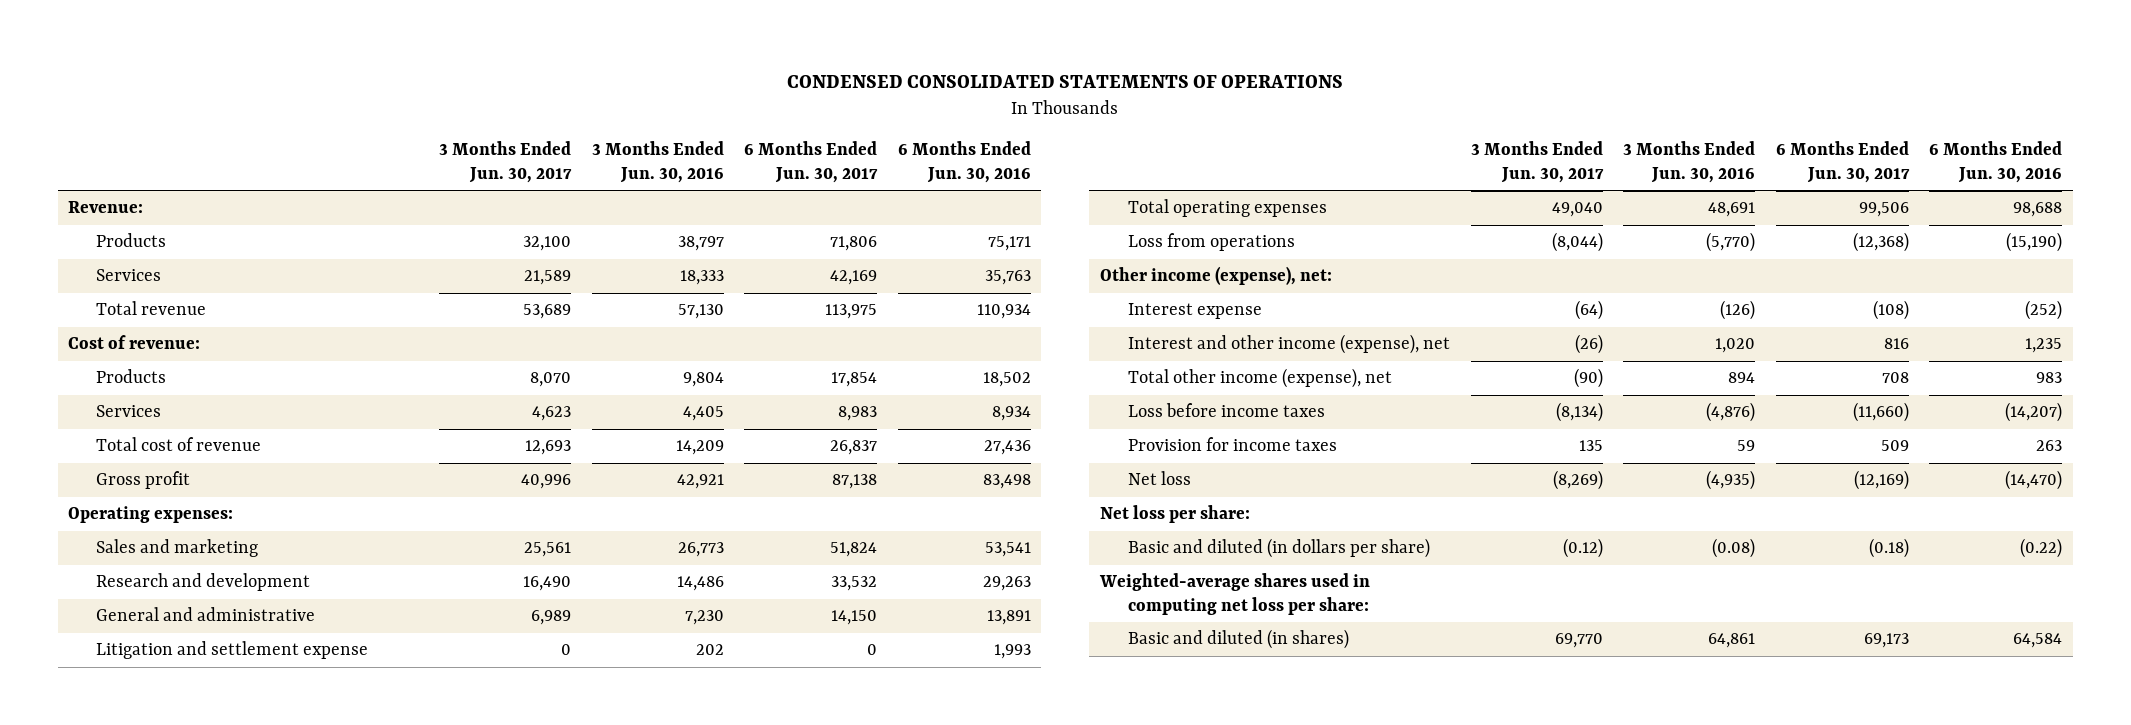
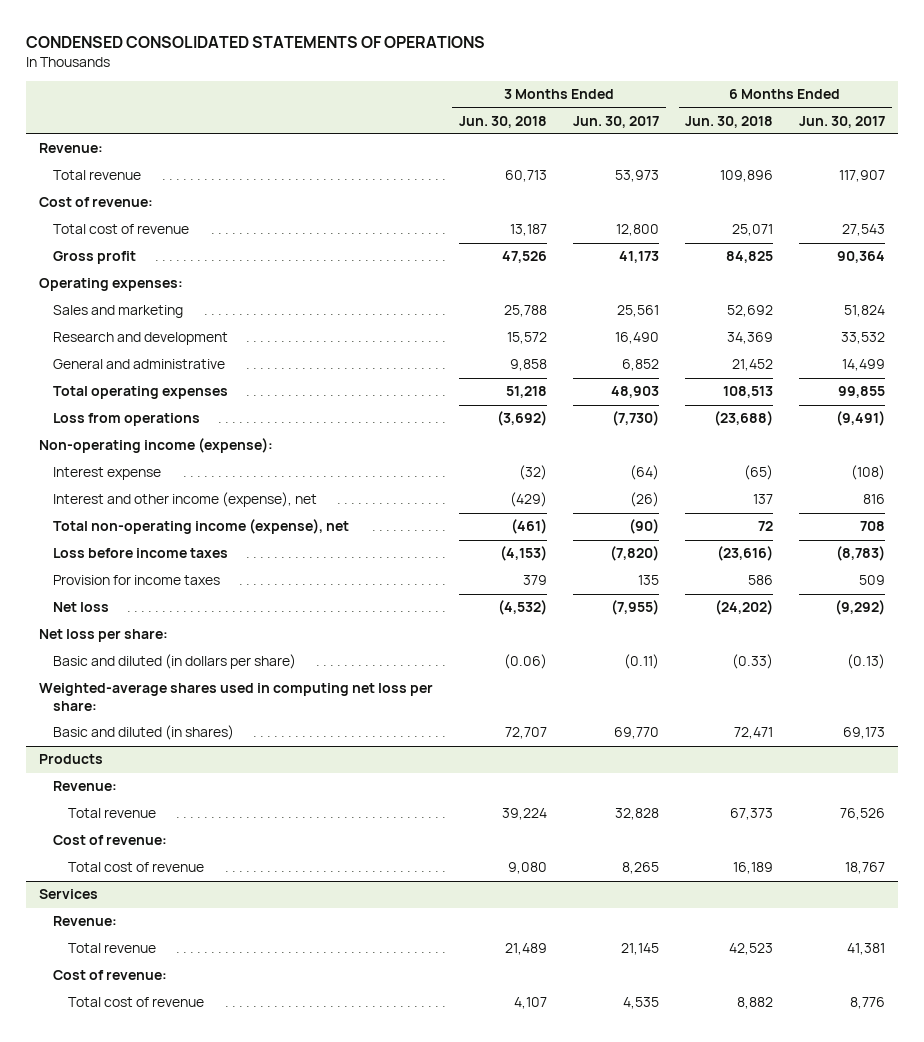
- | 3 Months Ended Jun. 30, 2017 | 3 Months Ended Jun. 30, 2016 | 6 Months Ended Jun. 30, 2017 | 6 Months Ended Jun. 30, 2016
+ | 3 Months Ended Jun. 30, 2018 | 3 Months Ended Jun. 30, 2017 | 6 Months Ended Jun. 30, 2018 | 6 Months Ended Jun. 30, 2017
- Products | 32,100 | 38,797 | 71,806 | 75,171
- Services | 21,589 | 18,333 | 42,169 | 35,763
- Total revenue | 53,689 | 57,130 | 113,975 | 110,934
+ Total revenue | 60,713 | 53,973 | 109,896 | 117,907
- Products | 8,070 | 9,804 | 17,854 | 18,502
- Services | 4,623 | 4,405 | 8,983 | 8,934
- Total cost of revenue | 12,693 | 14,209 | 26,837 | 27,436
- Gross profit | 40,996 | 42,921 | 87,138 | 83,498
+ Total cost of revenue | 13,187 | 12,800 | 25,071 | 27,543
+ Gross profit | 47,526 | 41,173 | 84,825 | 90,364
- General and administrative | 6,989 | 7,230 | 14,150 | 13,891
- Litigation and settlement expense | 0 | 202 | 0 | 1,993
- Total operating expenses | 49,040 | 48,691 | 99,506 | 98,688
- Loss from operations | (8,044) | (5,770) | (12,368) | (15,190)
- Other income (expense), net:
+ General and administrative | 9,858 | 6,852 | 21,452 | 14,499
+ Total operating expenses | 51,218 | 48,903 | 108,513 | 99,855
+ Loss from operations | (3,692) | (7,730) | (23,688) | (9,491)
+ Non-operating income (expense):
- Total other income (expense), net | (90) | 894 | 708 | 983
- Loss before income taxes | (8,134) | (4,876) | (11,660) | (14,207)
+ Total non-operating income (expense), net | (461) | (90) | 72 | 708
+ Loss before income taxes | (4,153) | (7,820) | (23,616) | (8,783)
- Net loss | (8,269) | (4,935) | (12,169) | (14,470)
+ Net loss | (4,532) | (7,955) | (24,202) | (9,292)
- Basic and diluted (in dollars per share) | (0.12) | (0.08) | (0.18) | (0.22)
+ Basic and diluted (in dollars per share) | (0.06) | (0.11) | (0.33) | (0.13)
+ Products
+ Revenue:
+ Total revenue | 39,224 | 32,828 | 67,373 | 76,526
+ Cost of revenue:
+ Total cost of revenue | 9,080 | 8,265 | 16,189 | 18,767
+ Services
+ Revenue:
+ Total revenue | 21,489 | 21,145 | 42,523 | 41,381
+ Cost of revenue:
+ Total cost of revenue | 4,107 | 4,535 | 8,882 | 8,776

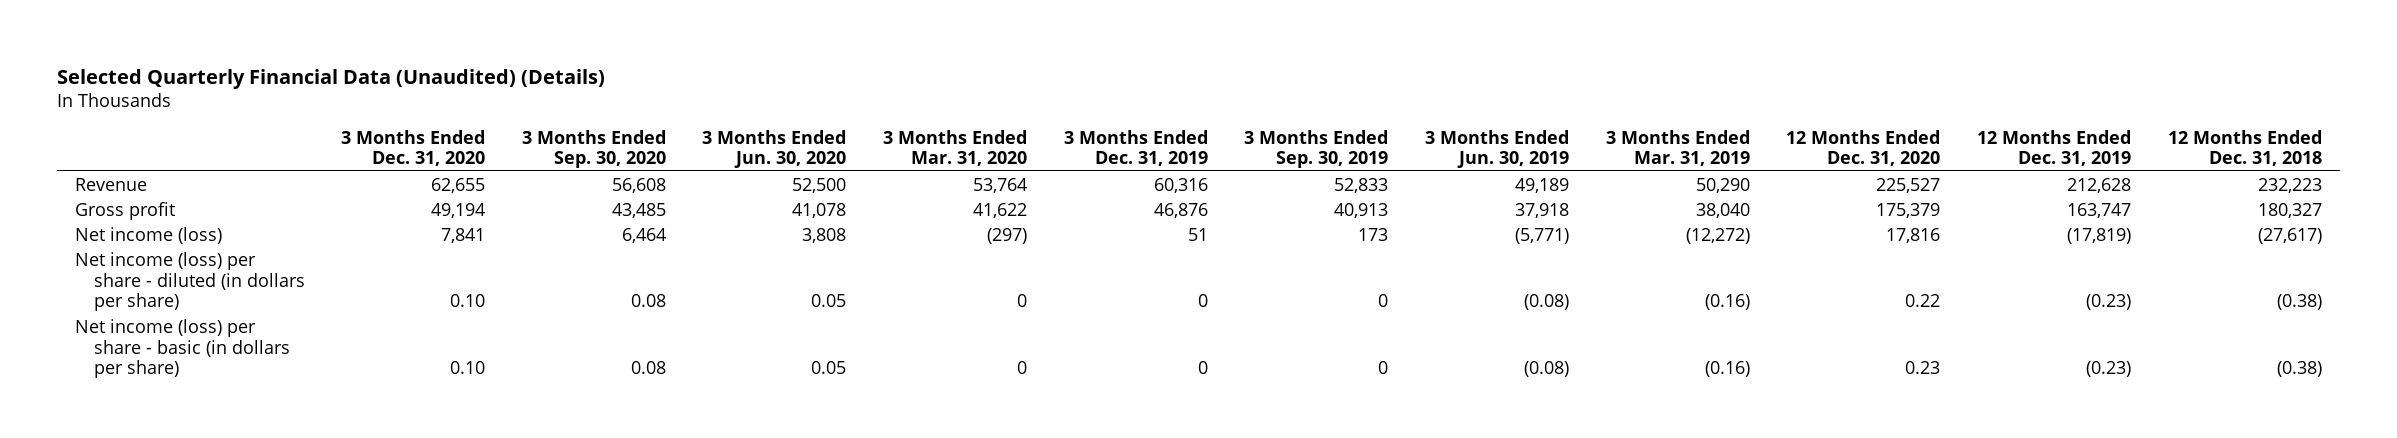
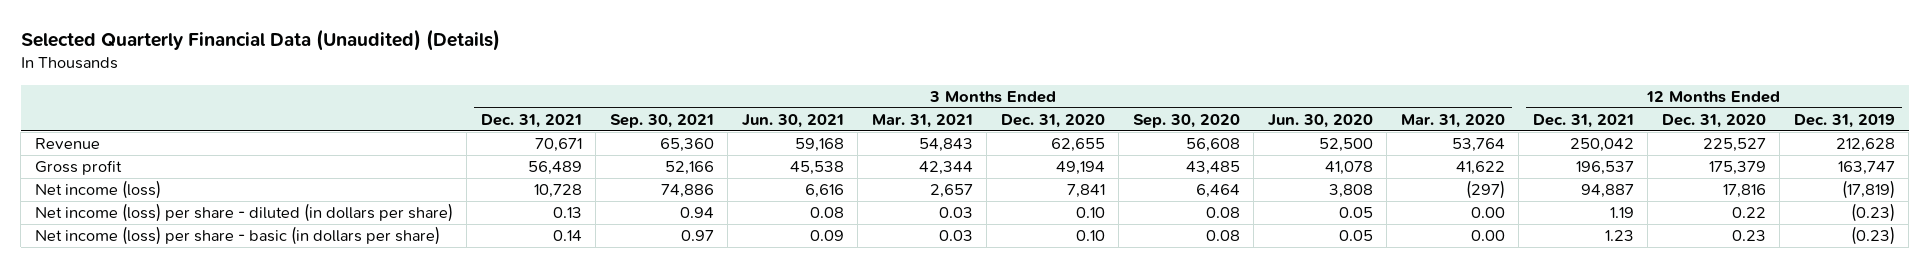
- | 3 Months Ended Dec. 31, 2020 | 3 Months Ended Sep. 30, 2020 | 3 Months Ended Jun. 30, 2020 | 3 Months Ended Mar. 31, 2020 | 3 Months Ended Dec. 31, 2019 | 3 Months Ended Sep. 30, 2019 | 3 Months Ended Jun. 30, 2019 | 3 Months Ended Mar. 31, 2019 | 12 Months Ended Dec. 31, 2020 | 12 Months Ended Dec. 31, 2019 | 12 Months Ended Dec. 31, 2018
+ | 3 Months Ended Dec. 31, 2021 | 3 Months Ended Sep. 30, 2021 | 3 Months Ended Jun. 30, 2021 | 3 Months Ended Mar. 31, 2021 | 3 Months Ended Dec. 31, 2020 | 3 Months Ended Sep. 30, 2020 | 3 Months Ended Jun. 30, 2020 | 3 Months Ended Mar. 31, 2020 | 12 Months Ended Dec. 31, 2021 | 12 Months Ended Dec. 31, 2020 | 12 Months Ended Dec. 31, 2019
- Net income (loss) per share - diluted (in dollars per share) | 0.10 | 0.08 | 0.05 | 0 | 0 | 0 | (0.08) | (0.16) | 0.22 | (0.23) | (0.38)
- Net income (loss) per share - basic (in dollars per share) | 0.10 | 0.08 | 0.05 | 0 | 0 | 0 | (0.08) | (0.16) | 0.23 | (0.23) | (0.38)
+ Net income (loss) per share - diluted (in dollars per share) | 0.13 | 0.94 | 0.08 | 0.03 | 0.10 | 0.08 | 0.05 | 0.00 | 1.19 | 0.22 | (0.23)
+ Net income (loss) per share - basic (in dollars per share) | 0.14 | 0.97 | 0.09 | 0.03 | 0.10 | 0.08 | 0.05 | 0.00 | 1.23 | 0.23 | (0.23)

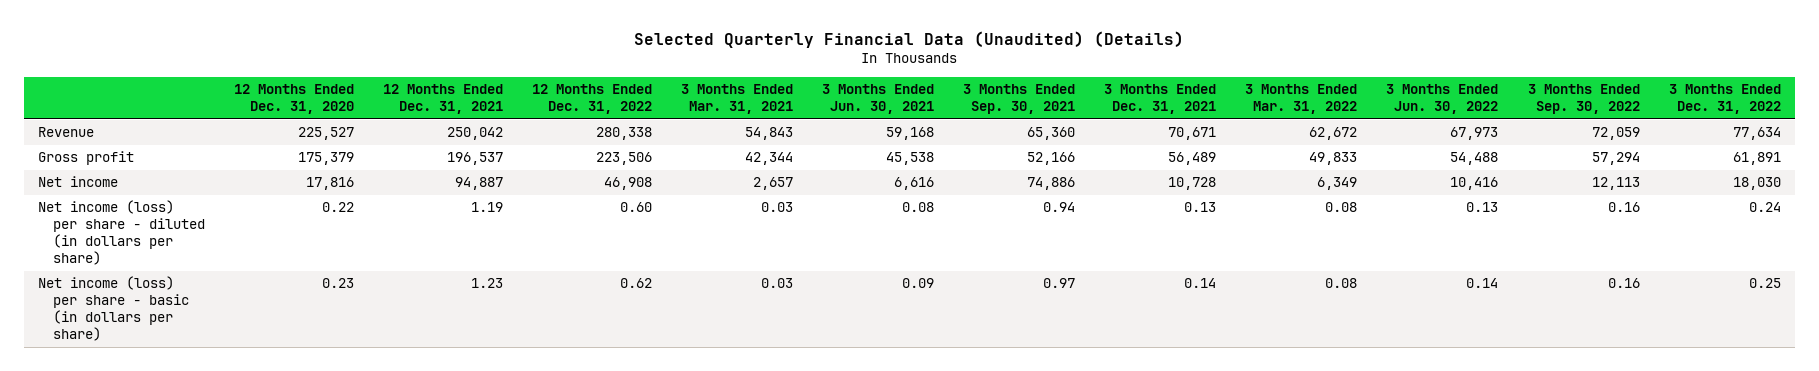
- | 3 Months Ended Dec. 31, 2021 | 3 Months Ended Sep. 30, 2021 | 3 Months Ended Jun. 30, 2021 | 3 Months Ended Mar. 31, 2021 | 3 Months Ended Dec. 31, 2020 | 3 Months Ended Sep. 30, 2020 | 3 Months Ended Jun. 30, 2020 | 3 Months Ended Mar. 31, 2020 | 12 Months Ended Dec. 31, 2021 | 12 Months Ended Dec. 31, 2020 | 12 Months Ended Dec. 31, 2019
+ | 12 Months Ended Dec. 31, 2020 | 12 Months Ended Dec. 31, 2021 | 12 Months Ended Dec. 31, 2022 | 3 Months Ended Mar. 31, 2021 | 3 Months Ended Jun. 30, 2021 | 3 Months Ended Sep. 30, 2021 | 3 Months Ended Dec. 31, 2021 | 3 Months Ended Mar. 31, 2022 | 3 Months Ended Jun. 30, 2022 | 3 Months Ended Sep. 30, 2022 | 3 Months Ended Dec. 31, 2022
- Net income (loss) | 10,728 | 74,886 | 6,616 | 2,657 | 7,841 | 6,464 | 3,808 | (297) | 94,887 | 17,816 | (17,819)
+ Net income | 17,816 | 94,887 | 46,908 | 2,657 | 6,616 | 74,886 | 10,728 | 6,349 | 10,416 | 12,113 | 18,030

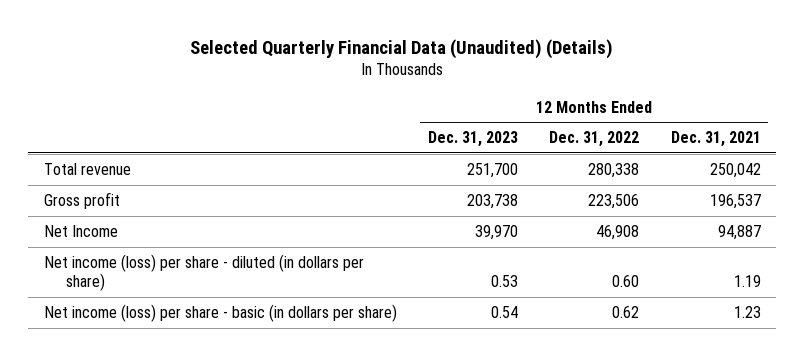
- | 12 Months Ended Dec. 31, 2020 | 12 Months Ended Dec. 31, 2021 | 12 Months Ended Dec. 31, 2022 | 3 Months Ended Mar. 31, 2021 | 3 Months Ended Jun. 30, 2021 | 3 Months Ended Sep. 30, 2021 | 3 Months Ended Dec. 31, 2021 | 3 Months Ended Mar. 31, 2022 | 3 Months Ended Jun. 30, 2022 | 3 Months Ended Sep. 30, 2022 | 3 Months Ended Dec. 31, 2022
+ | 12 Months Ended Dec. 31, 2023 | 12 Months Ended Dec. 31, 2022 | 12 Months Ended Dec. 31, 2021
- Revenue | 225,527 | 250,042 | 280,338 | 54,843 | 59,168 | 65,360 | 70,671 | 62,672 | 67,973 | 72,059 | 77,634
+ Total revenue | 251,700 | 280,338 | 250,042
- Net income | 17,816 | 94,887 | 46,908 | 2,657 | 6,616 | 74,886 | 10,728 | 6,349 | 10,416 | 12,113 | 18,030
+ Net Income | 39,970 | 46,908 | 94,887

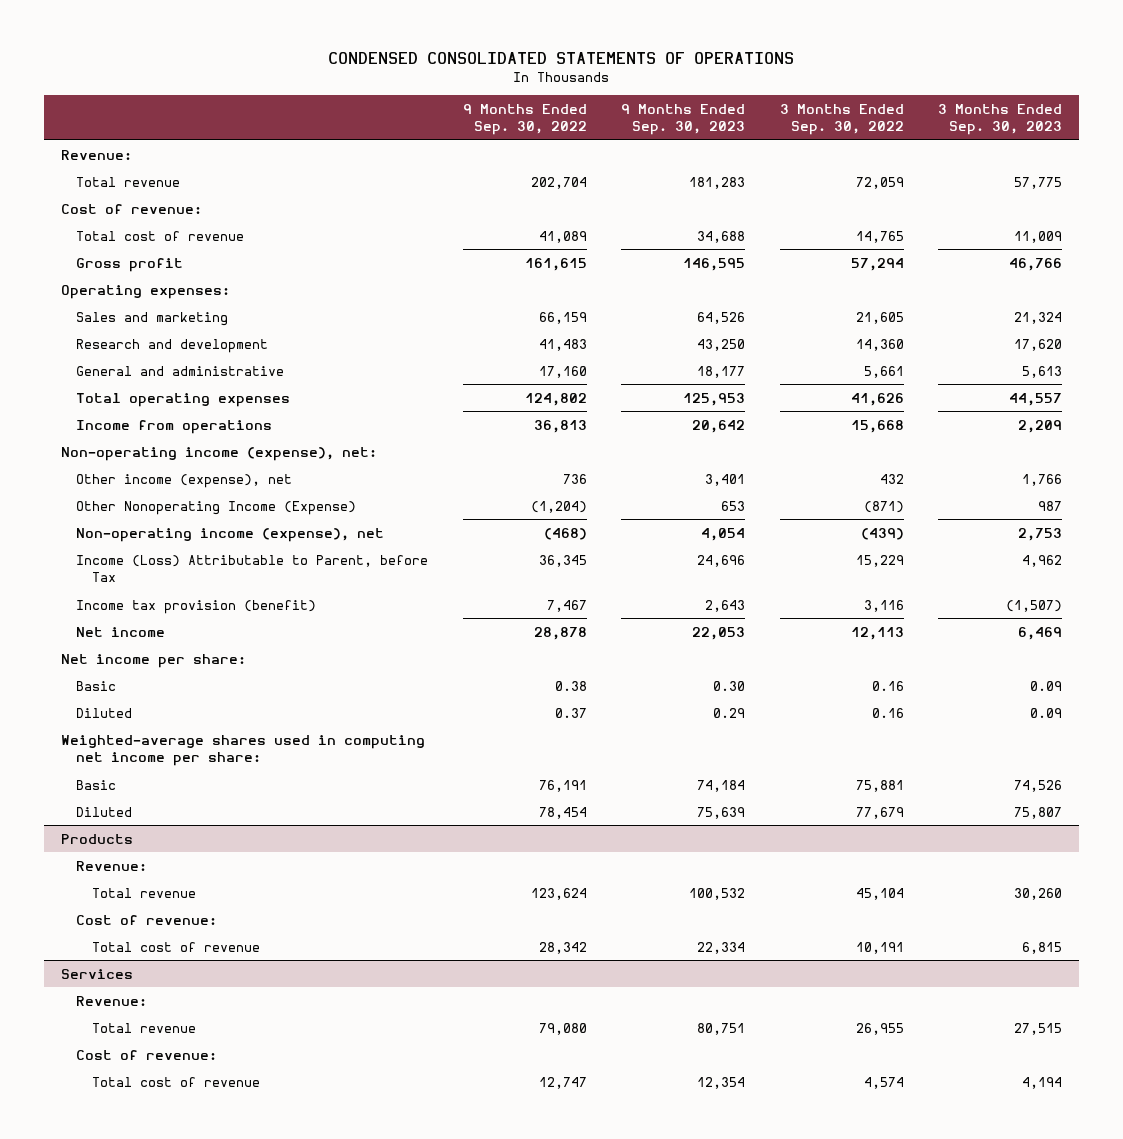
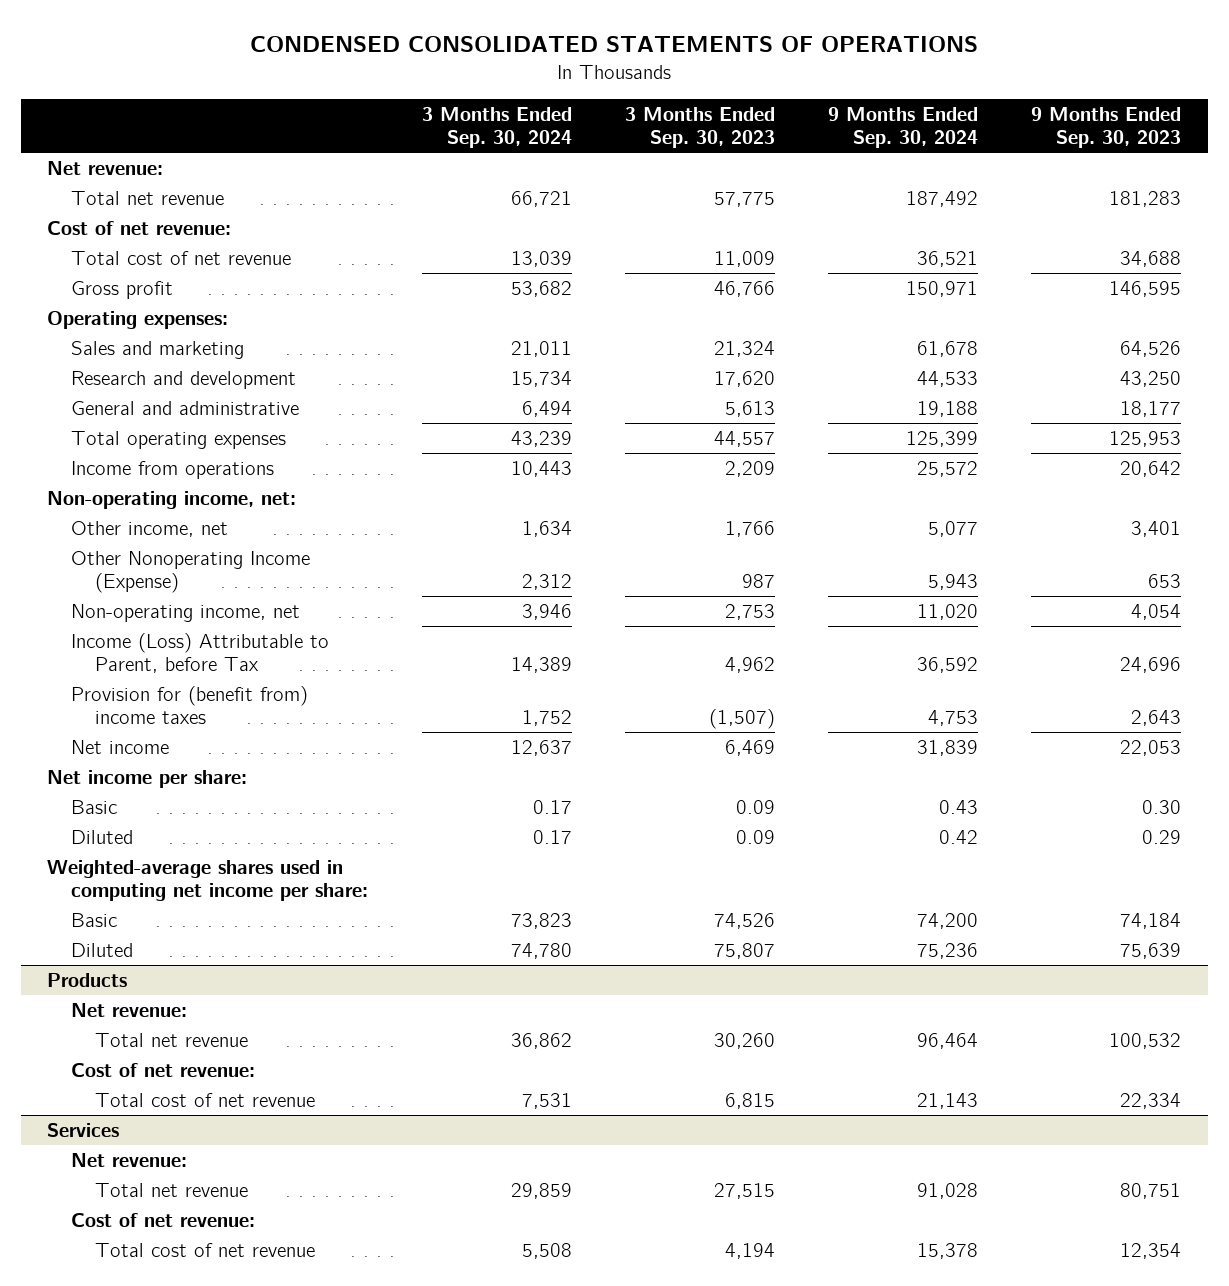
- | 9 Months Ended Sep. 30, 2022 | 9 Months Ended Sep. 30, 2023 | 3 Months Ended Sep. 30, 2022 | 3 Months Ended Sep. 30, 2023
+ | 3 Months Ended Sep. 30, 2024 | 3 Months Ended Sep. 30, 2023 | 9 Months Ended Sep. 30, 2024 | 9 Months Ended Sep. 30, 2023
- Revenue:
- Total revenue | 202,704 | 181,283 | 72,059 | 57,775
- Cost of revenue:
- Total cost of revenue | 41,089 | 34,688 | 14,765 | 11,009
+ Net revenue:
+ Total net revenue | 66,721 | 57,775 | 187,492 | 181,283
+ Cost of net revenue:
+ Total cost of net revenue | 13,039 | 11,009 | 36,521 | 34,688
- Non-operating income (expense), net:
- Other income (expense), net | 736 | 3,401 | 432 | 1,766
+ Non-operating income, net:
+ Other income, net | 1,634 | 1,766 | 5,077 | 3,401
- Non-operating income (expense), net | (468) | 4,054 | (439) | 2,753
+ Non-operating income, net | 3,946 | 2,753 | 11,020 | 4,054
- Income tax provision (benefit) | 7,467 | 2,643 | 3,116 | (1,507)
+ Provision for (benefit from) income taxes | 1,752 | (1,507) | 4,753 | 2,643
@ Products
- Revenue:
- Total revenue | 123,624 | 100,532 | 45,104 | 30,260
- Cost of revenue:
- Total cost of revenue | 28,342 | 22,334 | 10,191 | 6,815
+ Net revenue:
+ Total net revenue | 36,862 | 30,260 | 96,464 | 100,532
+ Cost of net revenue:
+ Total cost of net revenue | 7,531 | 6,815 | 21,143 | 22,334
@ Services
- Revenue:
- Total revenue | 79,080 | 80,751 | 26,955 | 27,515
- Cost of revenue:
- Total cost of revenue | 12,747 | 12,354 | 4,574 | 4,194
+ Net revenue:
+ Total net revenue | 29,859 | 27,515 | 91,028 | 80,751
+ Cost of net revenue:
+ Total cost of net revenue | 5,508 | 4,194 | 15,378 | 12,354

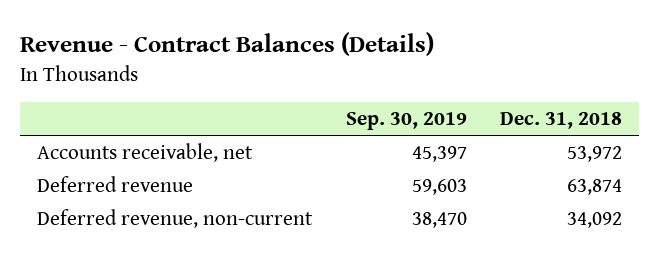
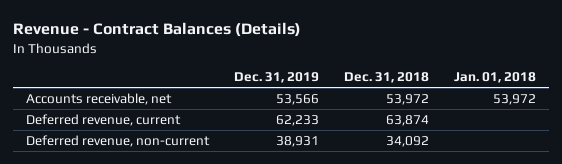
- | Sep. 30, 2019 | Dec. 31, 2018
+ | Dec. 31, 2019 | Dec. 31, 2018 | Jan. 01, 2018
- Deferred revenue | 59,603 | 63,874
+ Deferred revenue, current | 62,233 | 63,874 |

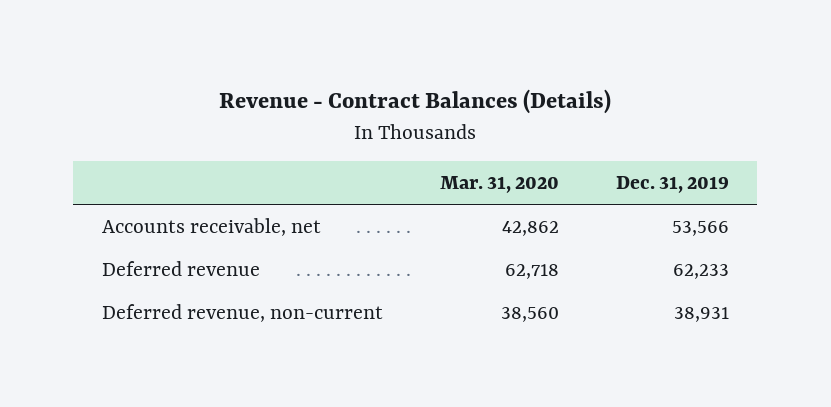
- | Dec. 31, 2019 | Dec. 31, 2018 | Jan. 01, 2018
+ | Mar. 31, 2020 | Dec. 31, 2019
- Deferred revenue, current | 62,233 | 63,874 |
+ Deferred revenue | 62,718 | 62,233

